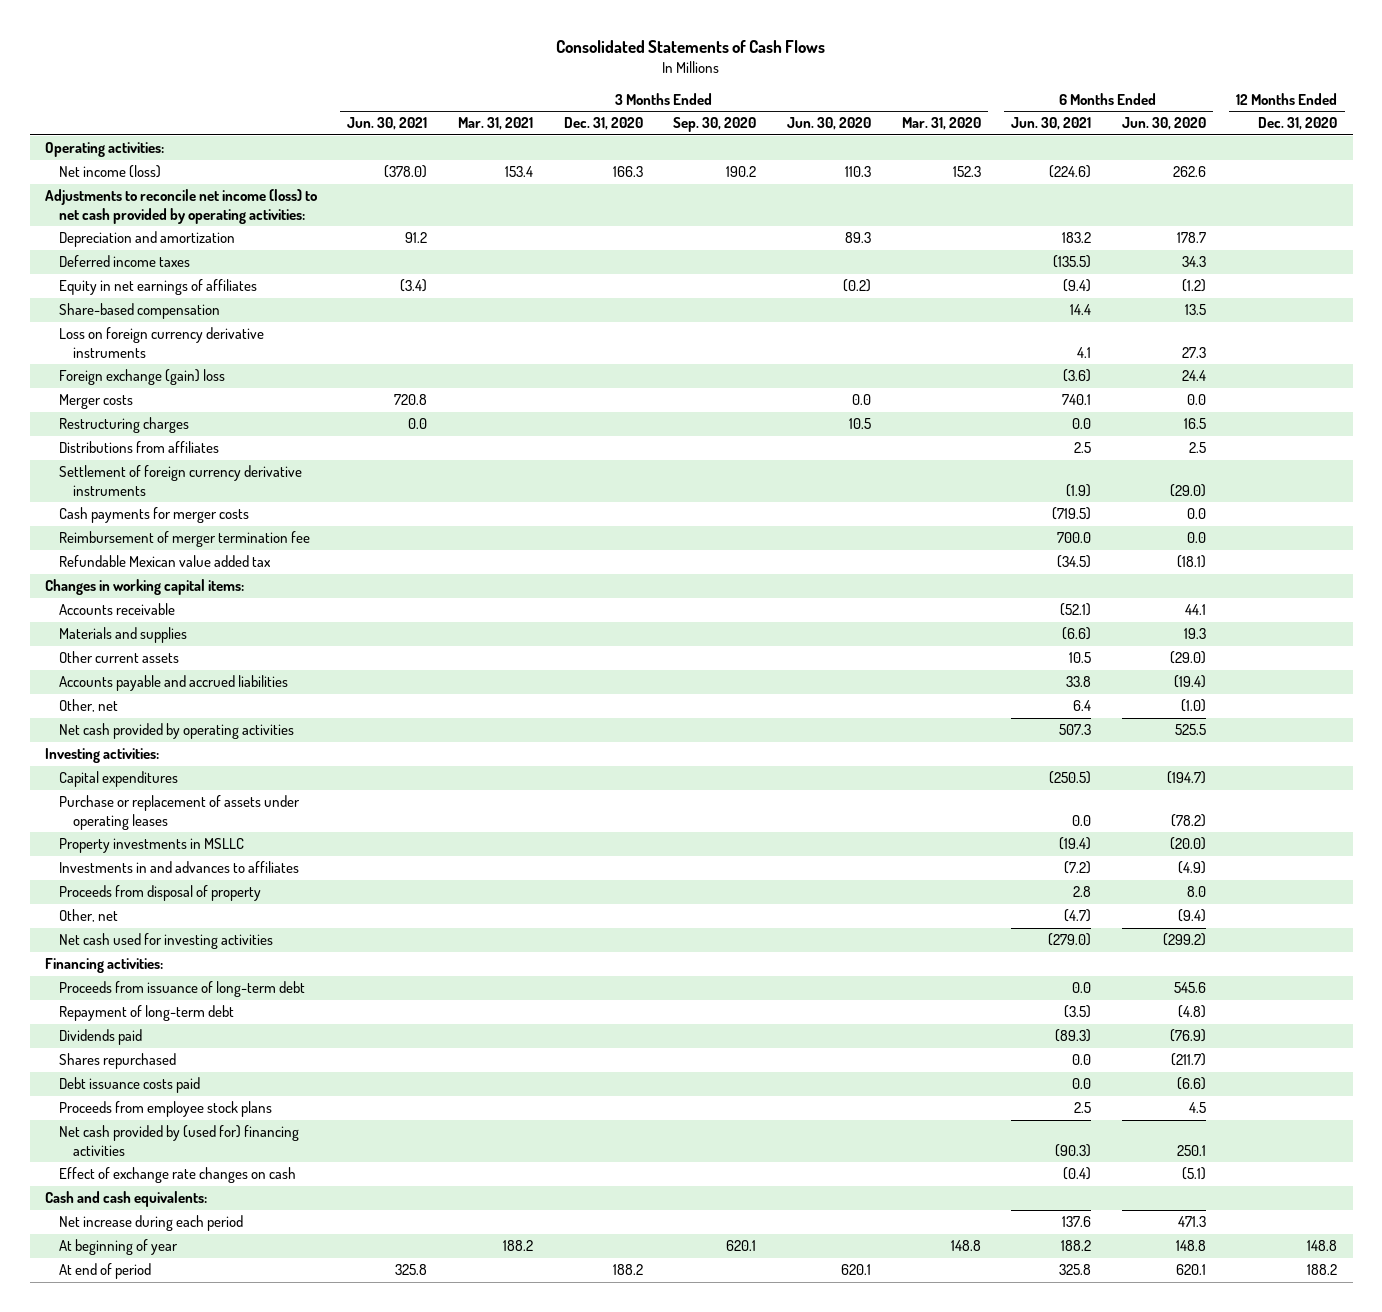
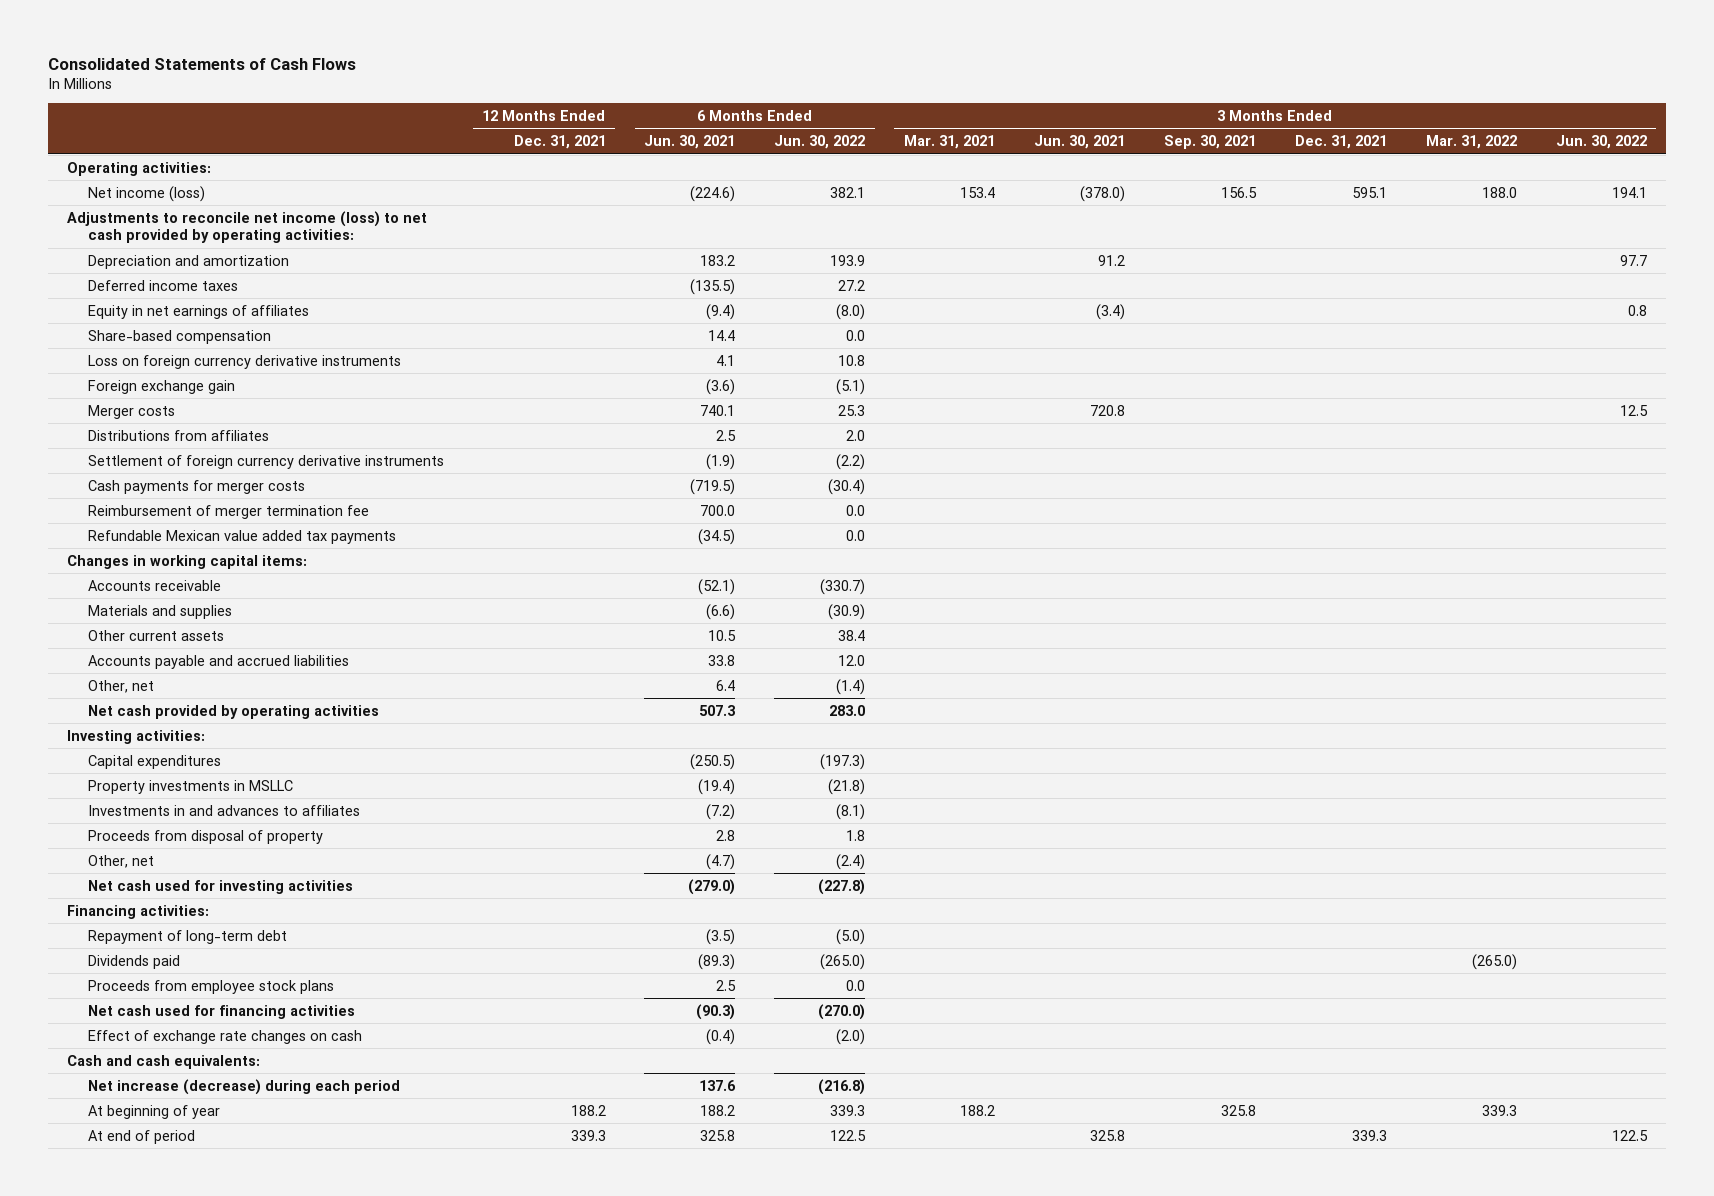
- | 3 Months Ended Jun. 30, 2021 | 3 Months Ended Mar. 31, 2021 | 3 Months Ended Dec. 31, 2020 | 3 Months Ended Sep. 30, 2020 | 3 Months Ended Jun. 30, 2020 | 3 Months Ended Mar. 31, 2020 | 6 Months Ended Jun. 30, 2021 | 6 Months Ended Jun. 30, 2020 | 12 Months Ended Dec. 31, 2020
+ | 12 Months Ended Dec. 31, 2021 | 6 Months Ended Jun. 30, 2021 | 6 Months Ended Jun. 30, 2022 | 3 Months Ended Mar. 31, 2021 | 3 Months Ended Jun. 30, 2021 | 3 Months Ended Sep. 30, 2021 | 3 Months Ended Dec. 31, 2021 | 3 Months Ended Mar. 31, 2022 | 3 Months Ended Jun. 30, 2022
- Foreign exchange (gain) loss | | | | | | | (3.6) | 24.4 |
+ Foreign exchange gain | | (3.6) | (5.1) | | | | | |
- Restructuring charges | 0.0 | | | | 10.5 | | 0.0 | 16.5 |
- Refundable Mexican value added tax | | | | | | | (34.5) | (18.1) |
+ Refundable Mexican value added tax payments | | (34.5) | 0.0 | | | | | |
- Purchase or replacement of assets under operating leases | | | | | | | 0.0 | (78.2) |
- Proceeds from issuance of long-term debt | | | | | | | 0.0 | 545.6 |
- Shares repurchased | | | | | | | 0.0 | (211.7) |
- Debt issuance costs paid | | | | | | | 0.0 | (6.6) |
- Net cash provided by (used for) financing activities | | | | | | | (90.3) | 250.1 |
+ Net cash used for financing activities | | (90.3) | (270.0) | | | | | |
- Net increase during each period | | | | | | | 137.6 | 471.3 |
+ Net increase (decrease) during each period | | 137.6 | (216.8) | | | | | |

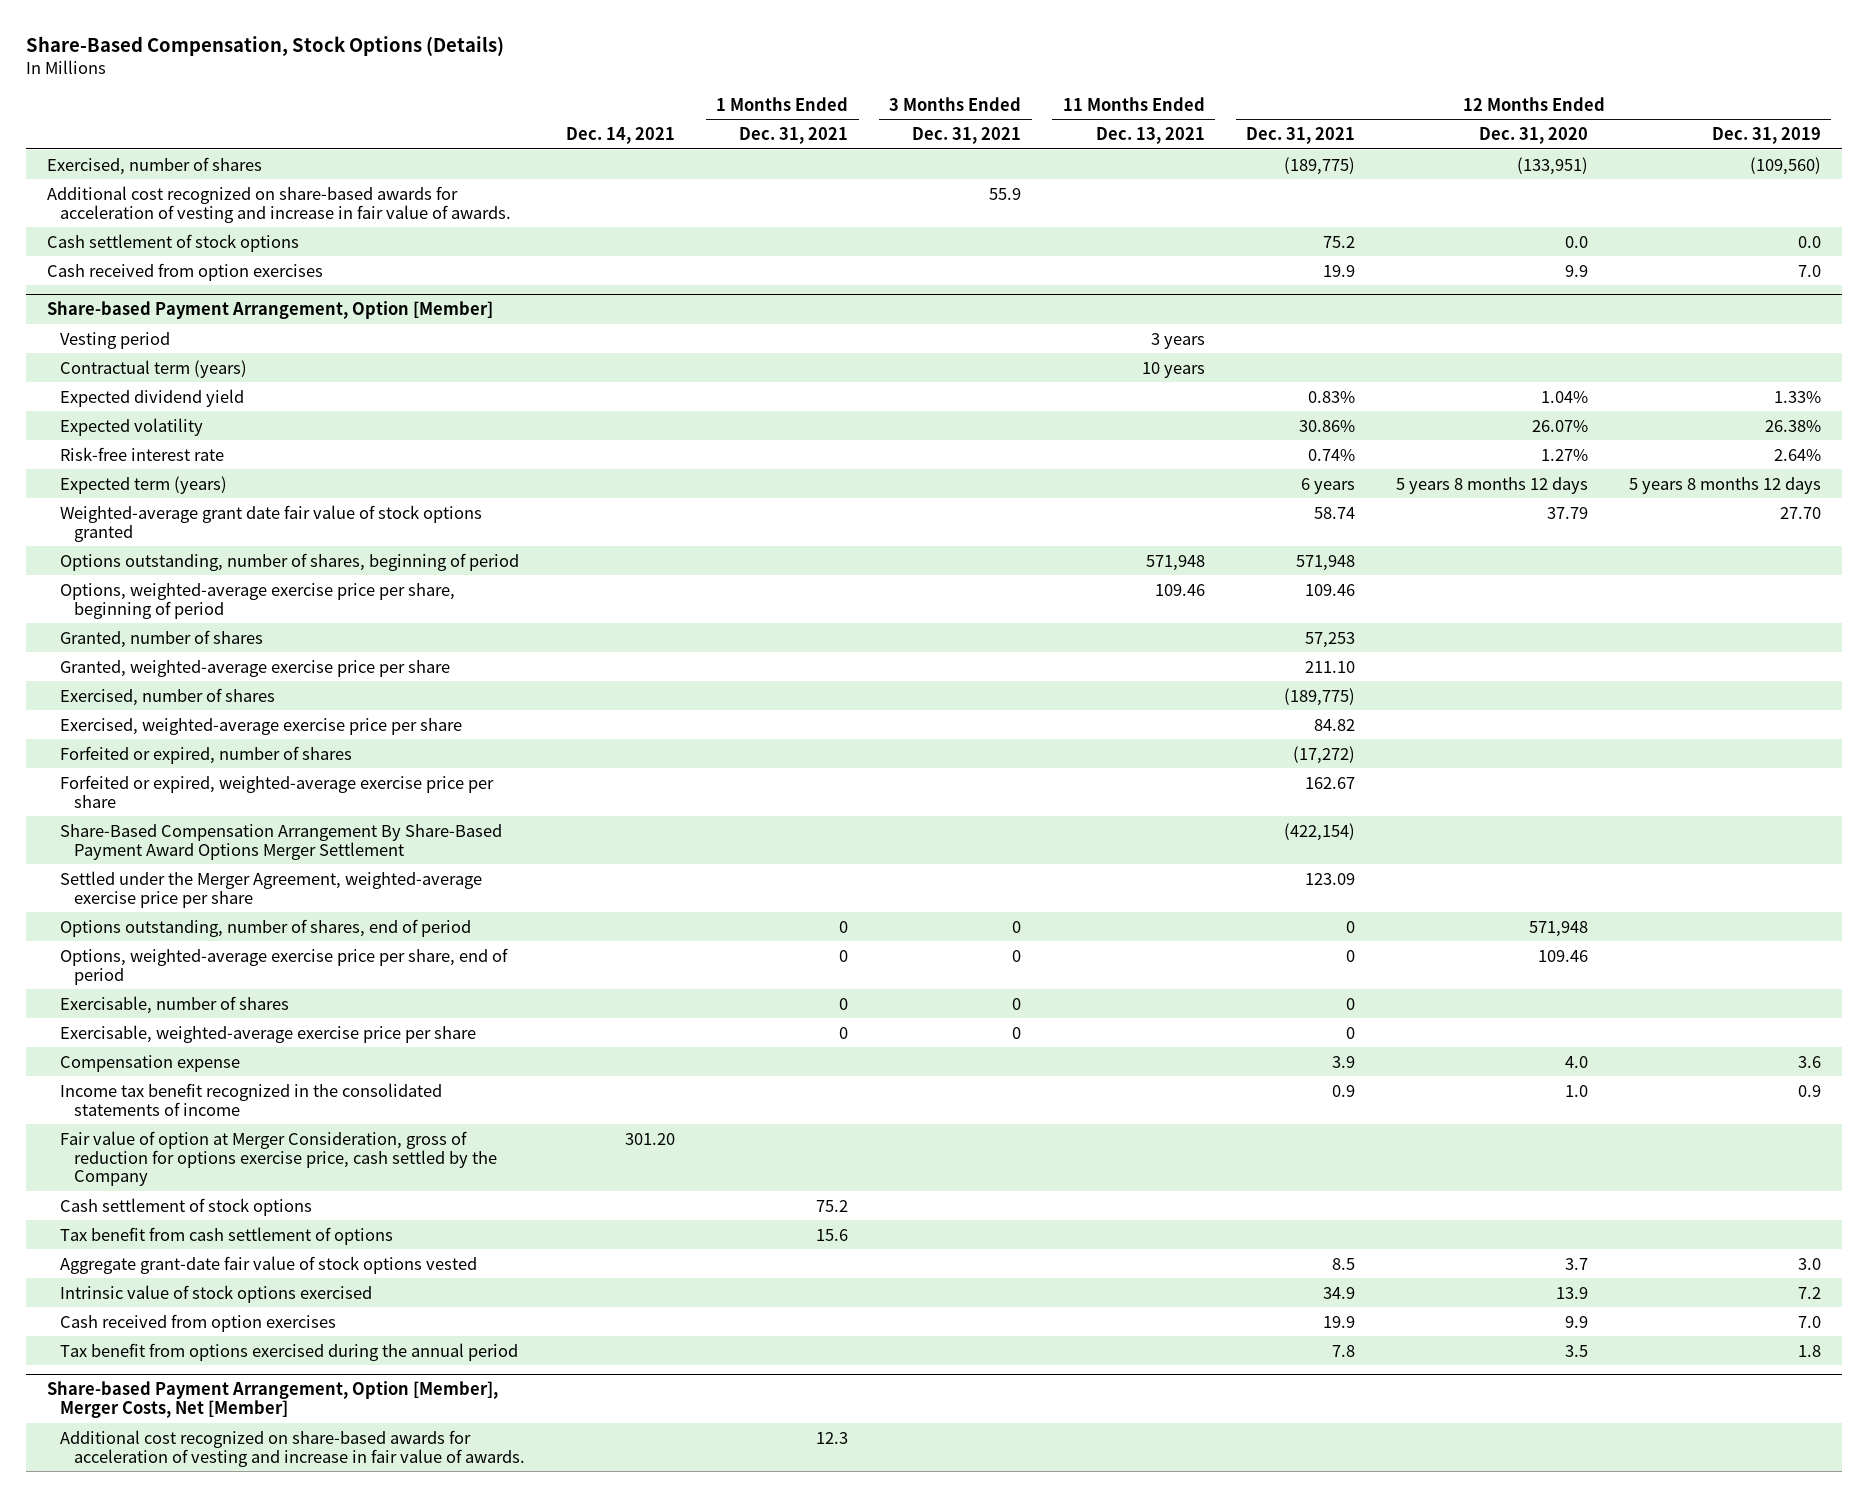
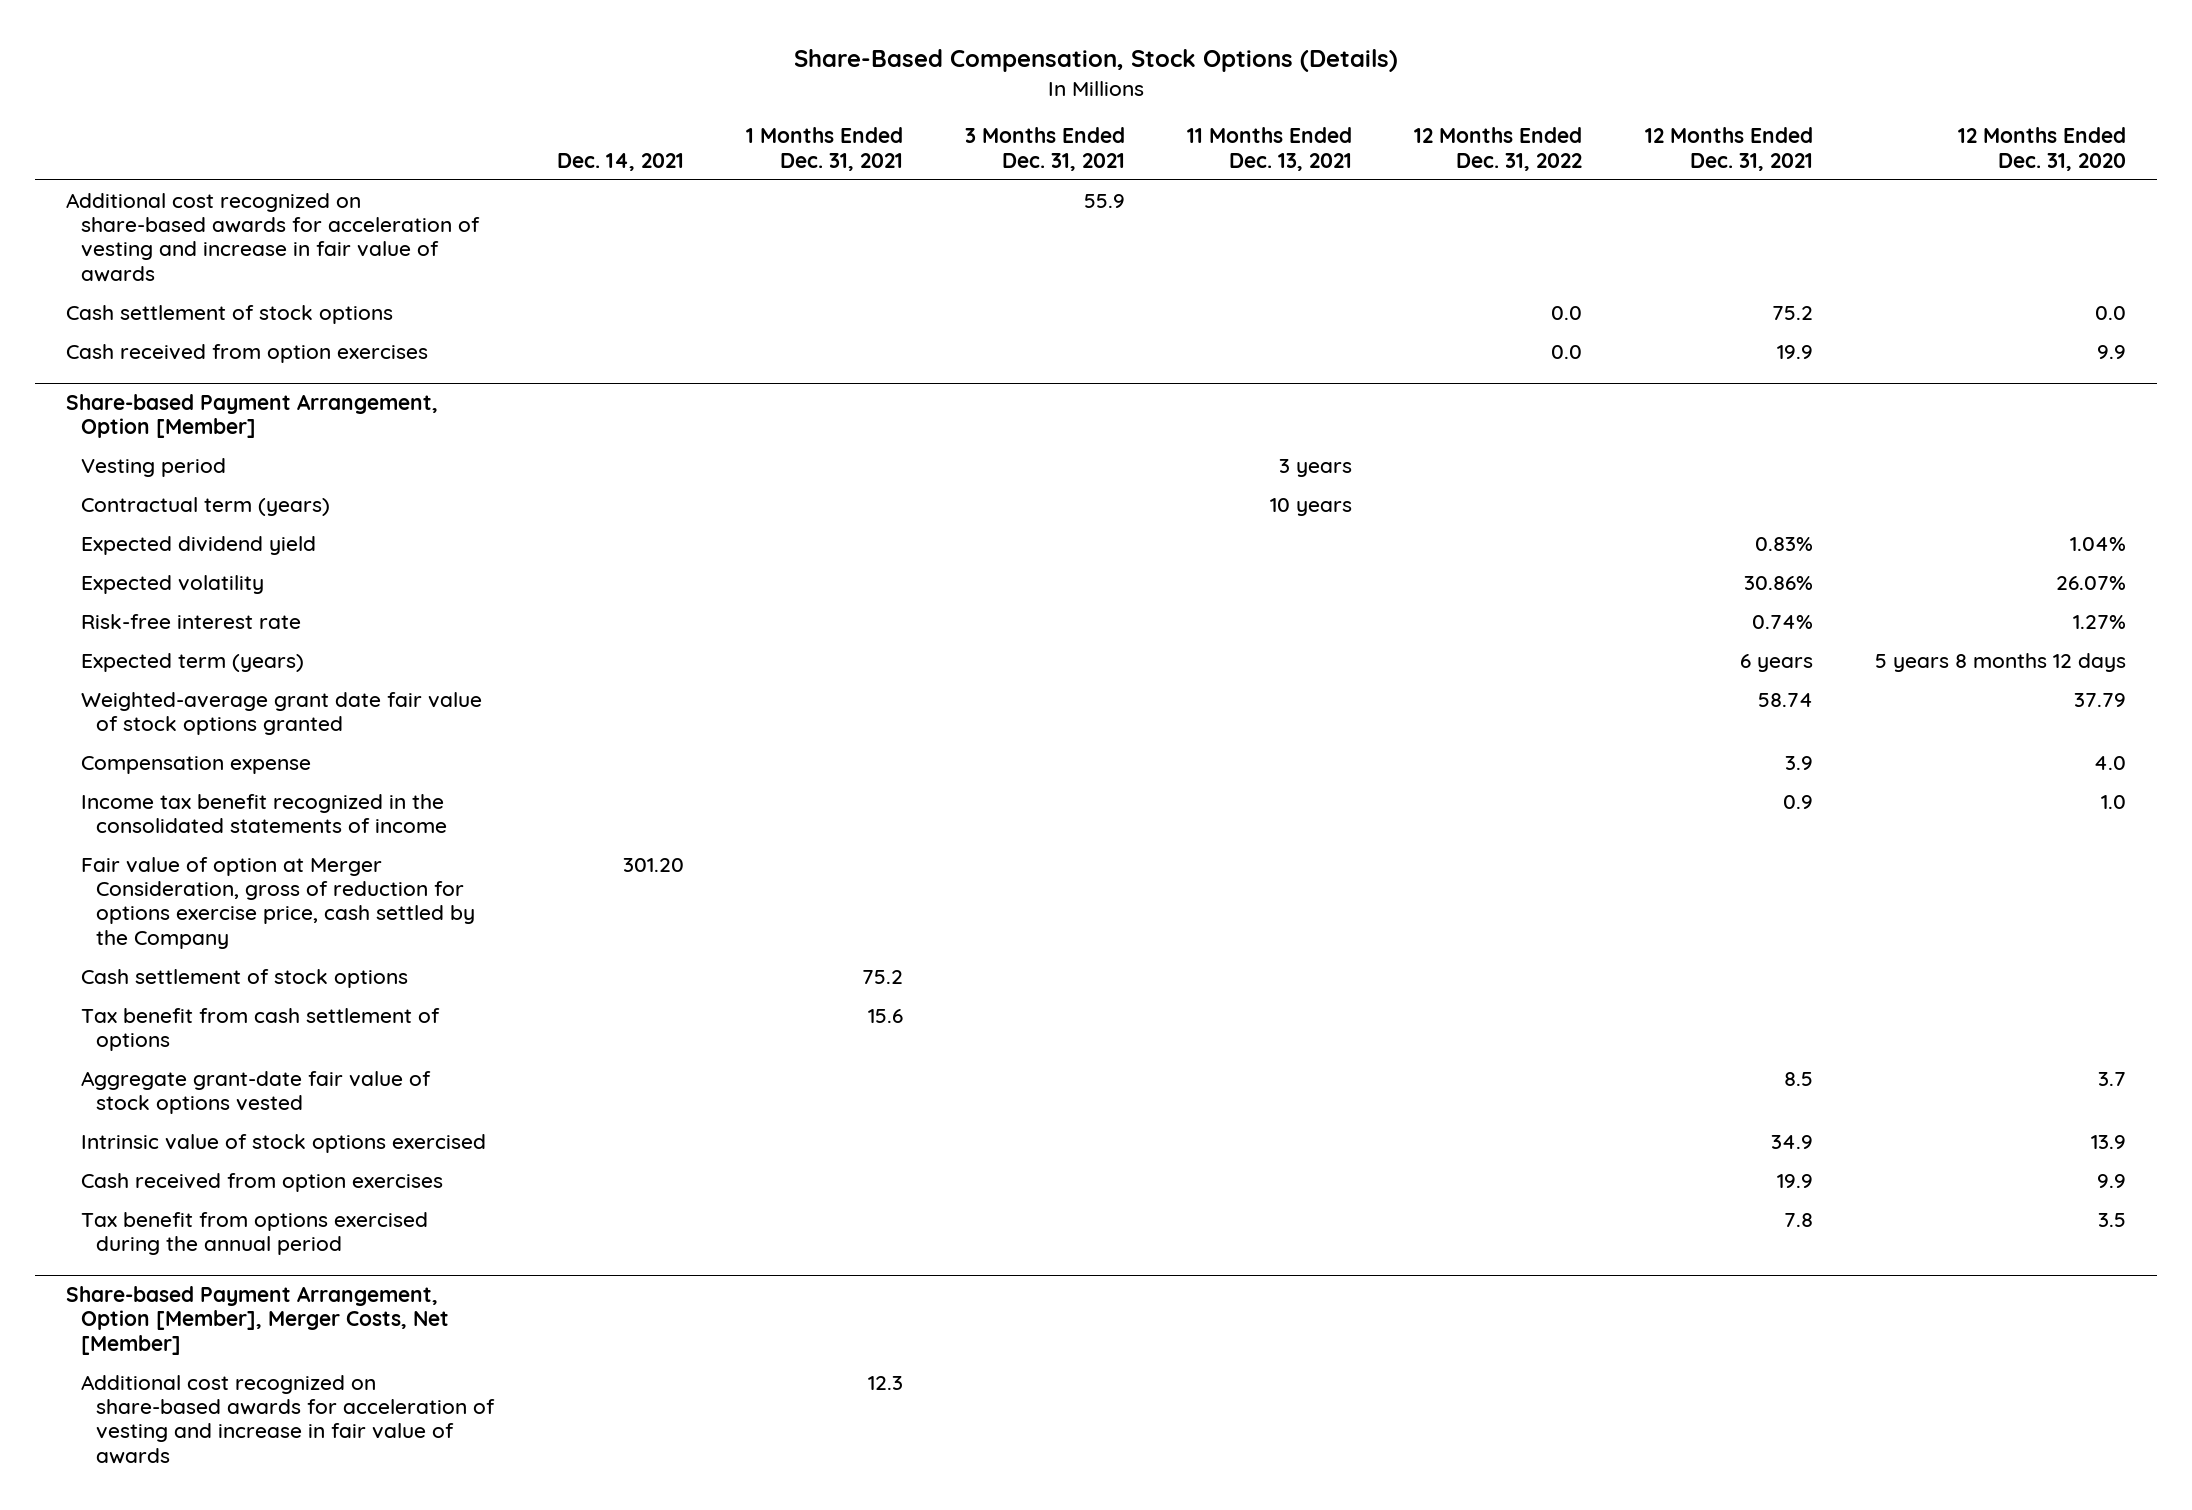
- | Dec. 14, 2021 | 1 Months Ended Dec. 31, 2021 | 3 Months Ended Dec. 31, 2021 | 11 Months Ended Dec. 13, 2021 | 12 Months Ended Dec. 31, 2021 | 12 Months Ended Dec. 31, 2020 | 12 Months Ended Dec. 31, 2019
+ | Dec. 14, 2021 | 1 Months Ended Dec. 31, 2021 | 3 Months Ended Dec. 31, 2021 | 11 Months Ended Dec. 13, 2021 | 12 Months Ended Dec. 31, 2022 | 12 Months Ended Dec. 31, 2021 | 12 Months Ended Dec. 31, 2020
- Exercised, number of shares | | | | | (189,775) | (133,951) | (109,560)
- Additional cost recognized on share-based awards for acceleration of vesting and increase in fair value of awards. | | | 55.9 | | | |
+ Additional cost recognized on share-based awards for acceleration of vesting and increase in fair value of awards | | | 55.9 | | | |
@ Share-based Payment Arrangement, Option [Member]
- Options outstanding, number of shares, beginning of period | | | | 571,948 | 571,948 | |
- Options, weighted-average exercise price per share, beginning of period | | | | 109.46 | 109.46 | |
- Granted, number of shares | | | | | 57,253 | |
- Granted, weighted-average exercise price per share | | | | | 211.10 | |
- Exercised, number of shares | | | | | (189,775) | |
- Exercised, weighted-average exercise price per share | | | | | 84.82 | |
- Forfeited or expired, number of shares | | | | | (17,272) | |
- Forfeited or expired, weighted-average exercise price per share | | | | | 162.67 | |
- Share-Based Compensation Arrangement By Share-Based Payment Award Options Merger Settlement | | | | | (422,154) | |
- Settled under the Merger Agreement, weighted-average exercise price per share | | | | | 123.09 | |
- Options outstanding, number of shares, end of period | | 0 | 0 | | 0 | 571,948 |
- Options, weighted-average exercise price per share, end of period | | 0 | 0 | | 0 | 109.46 |
- Exercisable, number of shares | | 0 | 0 | | 0 | |
- Exercisable, weighted-average exercise price per share | | 0 | 0 | | 0 | |
@ Share-based Payment Arrangement, Option [Member], Merger Costs, Net [Member]
- Additional cost recognized on share-based awards for acceleration of vesting and increase in fair value of awards. | | 12.3 | | | | |
+ Additional cost recognized on share-based awards for acceleration of vesting and increase in fair value of awards | | 12.3 | | | | |

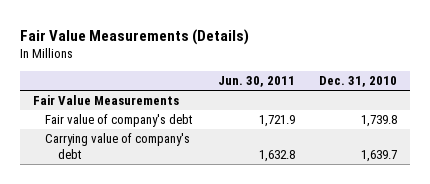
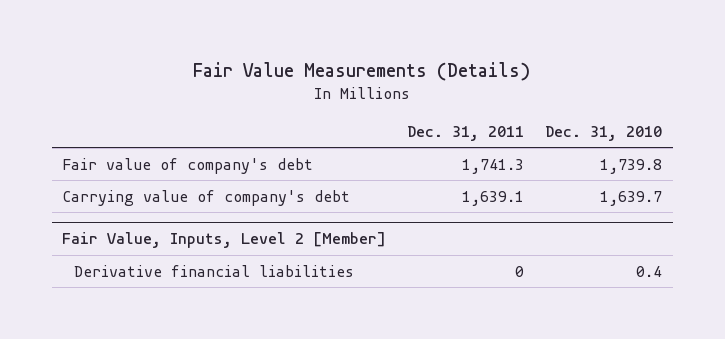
- | Jun. 30, 2011 | Dec. 31, 2010
+ | Dec. 31, 2011 | Dec. 31, 2010
- Fair Value Measurements
+ Fair Value, Inputs, Level 2 [Member]
+ Derivative financial liabilities | 0 | 0.4

